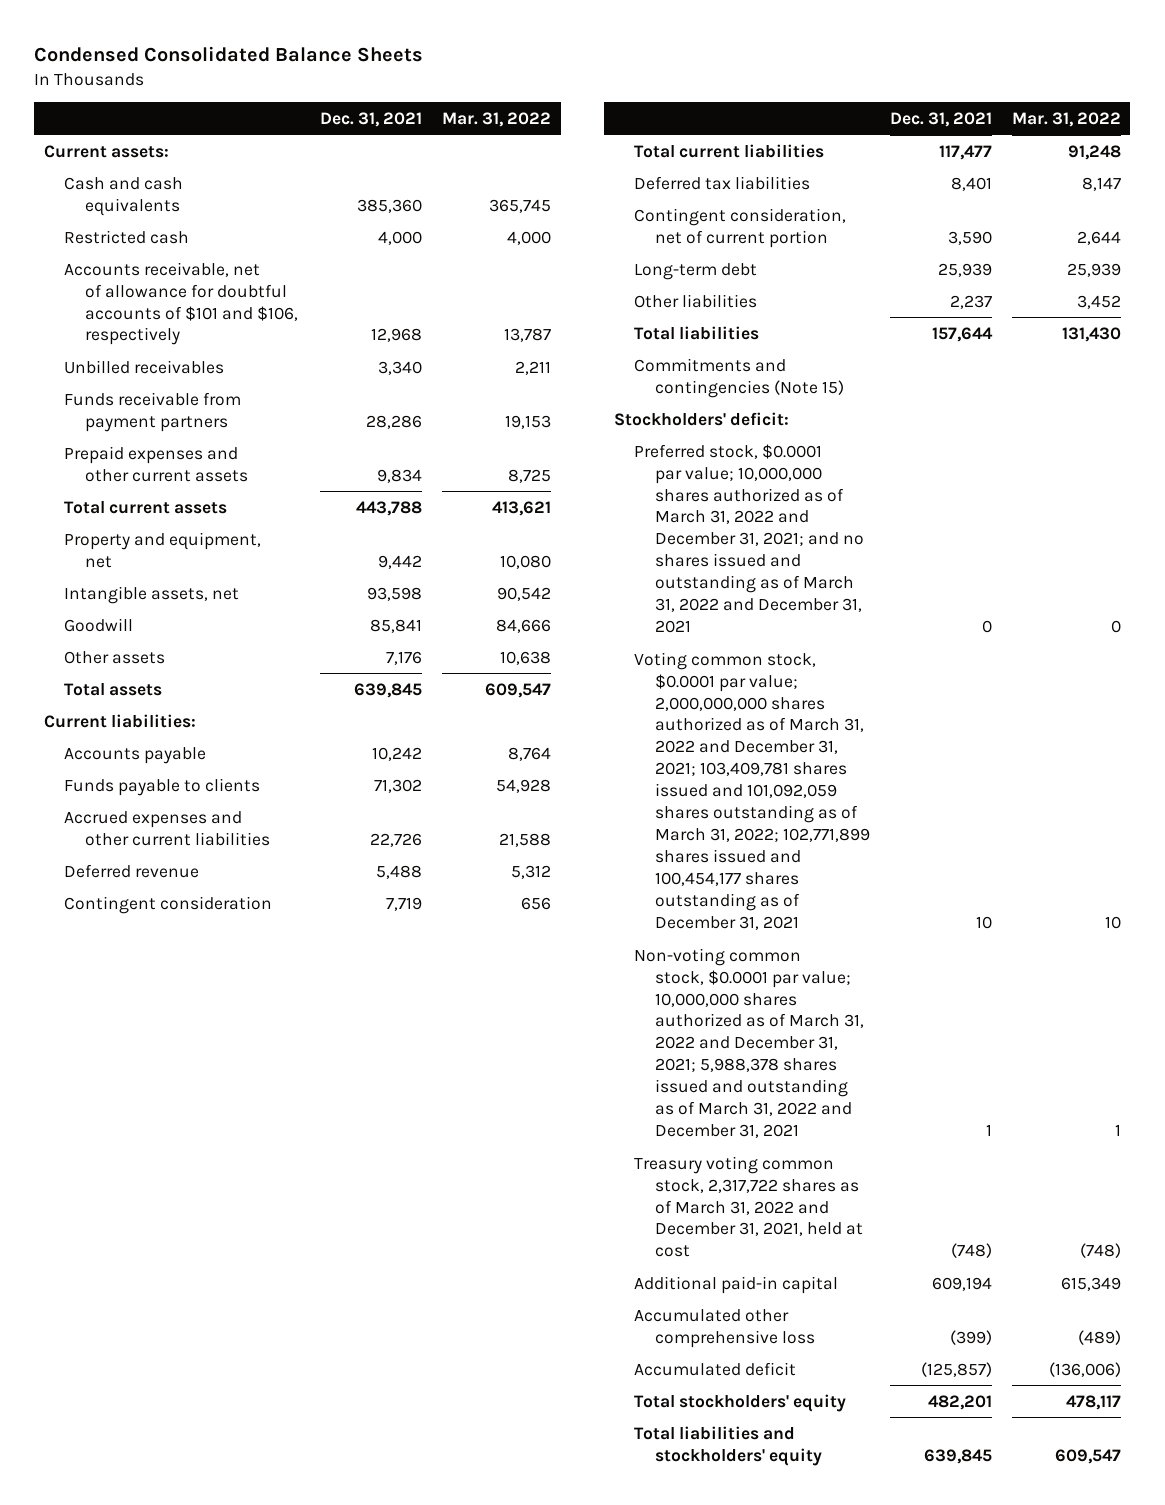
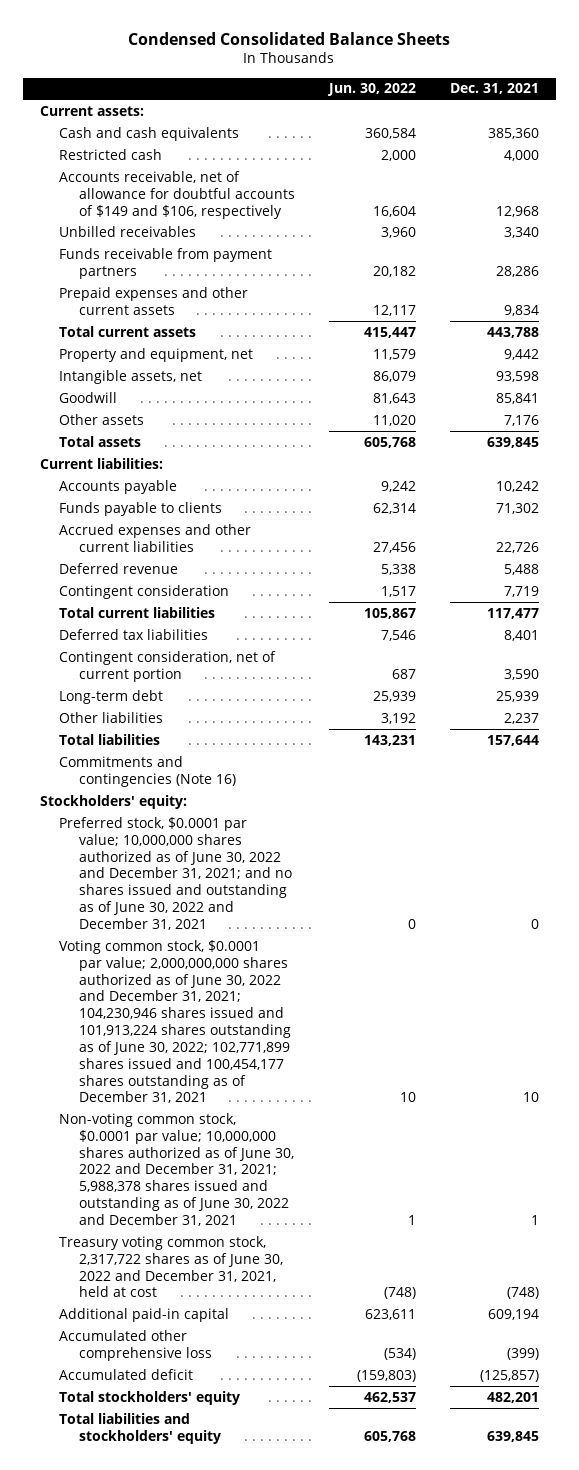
- | Dec. 31, 2021 | Mar. 31, 2022
+ | Jun. 30, 2022 | Dec. 31, 2021
- Accounts receivable, net of allowance for doubtful accounts of $101 and $106, respectively | 12,968 | 13,787
+ Accounts receivable, net of allowance for doubtful accounts of $149 and $106, respectively | 16,604 | 12,968
- Commitments and contingencies (Note 15)
- Stockholders' deficit:
- Preferred stock, $0.0001 par value; 10,000,000 shares authorized as of March 31, 2022 and December 31, 2021; and no shares issued and outstanding as of March 31, 2022 and December 31, 2021 | 0 | 0
- Voting common stock, $0.0001 par value; 2,000,000,000 shares authorized as of March 31, 2022 and December 31, 2021; 103,409,781 shares issued and 101,092,059 shares outstanding as of March 31, 2022; 102,771,899 shares issued and 100,454,177 shares outstanding as of December 31, 2021 | 10 | 10
- Non-voting common stock, $0.0001 par value; 10,000,000 shares authorized as of March 31, 2022 and December 31, 2021; 5,988,378 shares issued and outstanding as of March 31, 2022 and December 31, 2021 | 1 | 1
- Treasury voting common stock, 2,317,722 shares as of March 31, 2022 and December 31, 2021, held at cost | (748) | (748)
+ Commitments and contingencies (Note 16)
+ Stockholders' equity:
+ Preferred stock, $0.0001 par value; 10,000,000 shares authorized as of June 30, 2022 and December 31, 2021; and no shares issued and outstanding as of June 30, 2022 and December 31, 2021 | 0 | 0
+ Voting common stock, $0.0001 par value; 2,000,000,000 shares authorized as of June 30, 2022 and December 31, 2021; 104,230,946 shares issued and 101,913,224 shares outstanding as of June 30, 2022; 102,771,899 shares issued and 100,454,177 shares outstanding as of December 31, 2021 | 10 | 10
+ Non-voting common stock, $0.0001 par value; 10,000,000 shares authorized as of June 30, 2022 and December 31, 2021; 5,988,378 shares issued and outstanding as of June 30, 2022 and December 31, 2021 | 1 | 1
+ Treasury voting common stock, 2,317,722 shares as of June 30, 2022 and December 31, 2021, held at cost | (748) | (748)

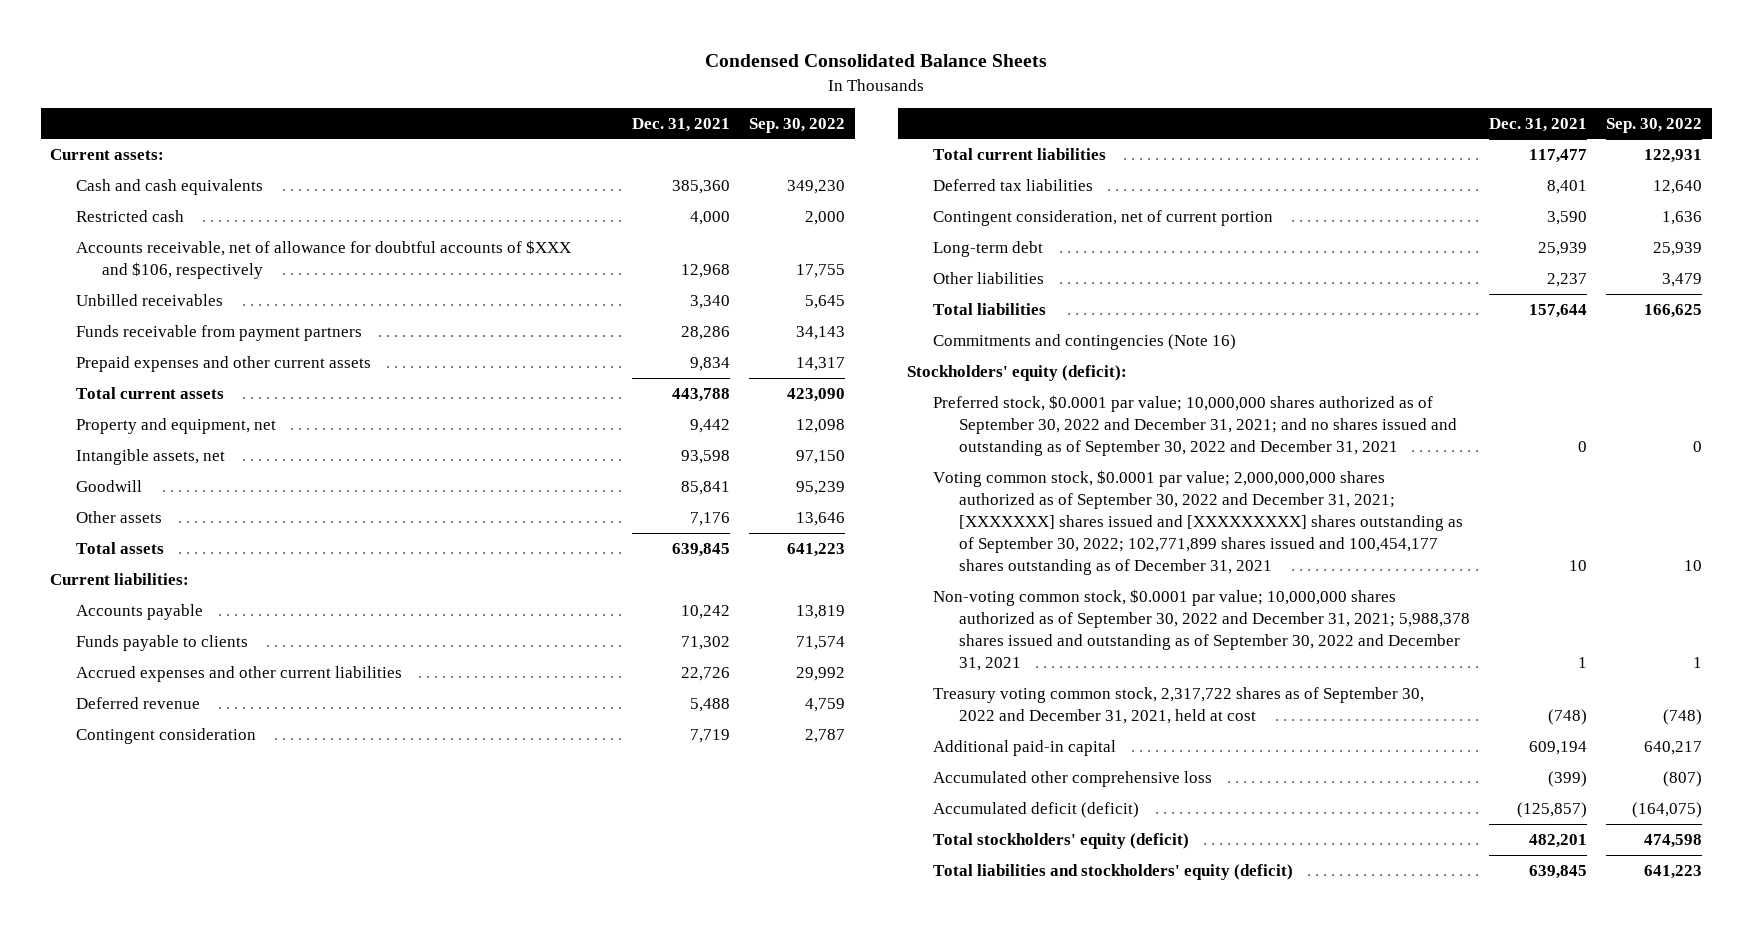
- | Jun. 30, 2022 | Dec. 31, 2021
+ | Dec. 31, 2021 | Sep. 30, 2022
- Accounts receivable, net of allowance for doubtful accounts of $149 and $106, respectively | 16,604 | 12,968
+ Accounts receivable, net of allowance for doubtful accounts of $XXX and $106, respectively | 12,968 | 17,755
- Stockholders' equity:
- Preferred stock, $0.0001 par value; 10,000,000 shares authorized as of June 30, 2022 and December 31, 2021; and no shares issued and outstanding as of June 30, 2022 and December 31, 2021 | 0 | 0
- Voting common stock, $0.0001 par value; 2,000,000,000 shares authorized as of June 30, 2022 and December 31, 2021; 104,230,946 shares issued and 101,913,224 shares outstanding as of June 30, 2022; 102,771,899 shares issued and 100,454,177 shares outstanding as of December 31, 2021 | 10 | 10
- Non-voting common stock, $0.0001 par value; 10,000,000 shares authorized as of June 30, 2022 and December 31, 2021; 5,988,378 shares issued and outstanding as of June 30, 2022 and December 31, 2021 | 1 | 1
- Treasury voting common stock, 2,317,722 shares as of June 30, 2022 and December 31, 2021, held at cost | (748) | (748)
+ Stockholders' equity (deficit):
+ Preferred stock, $0.0001 par value; 10,000,000 shares authorized as of September 30, 2022 and December 31, 2021; and no shares issued and outstanding as of September 30, 2022 and December 31, 2021 | 0 | 0
+ Voting common stock, $0.0001 par value; 2,000,000,000 shares authorized as of September 30, 2022 and December 31, 2021; [XXXXXXX] shares issued and [XXXXXXXXX] shares outstanding as of September 30, 2022; 102,771,899 shares issued and 100,454,177 shares outstanding as of December 31, 2021 | 10 | 10
+ Non-voting common stock, $0.0001 par value; 10,000,000 shares authorized as of September 30, 2022 and December 31, 2021; 5,988,378 shares issued and outstanding as of September 30, 2022 and December 31, 2021 | 1 | 1
+ Treasury voting common stock, 2,317,722 shares as of September 30, 2022 and December 31, 2021, held at cost | (748) | (748)
- Accumulated deficit | (159,803) | (125,857)
- Total stockholders' equity | 462,537 | 482,201
- Total liabilities and stockholders' equity | 605,768 | 639,845
+ Accumulated deficit (deficit) | (125,857) | (164,075)
+ Total stockholders' equity (deficit) | 482,201 | 474,598
+ Total liabilities and stockholders' equity (deficit) | 639,845 | 641,223

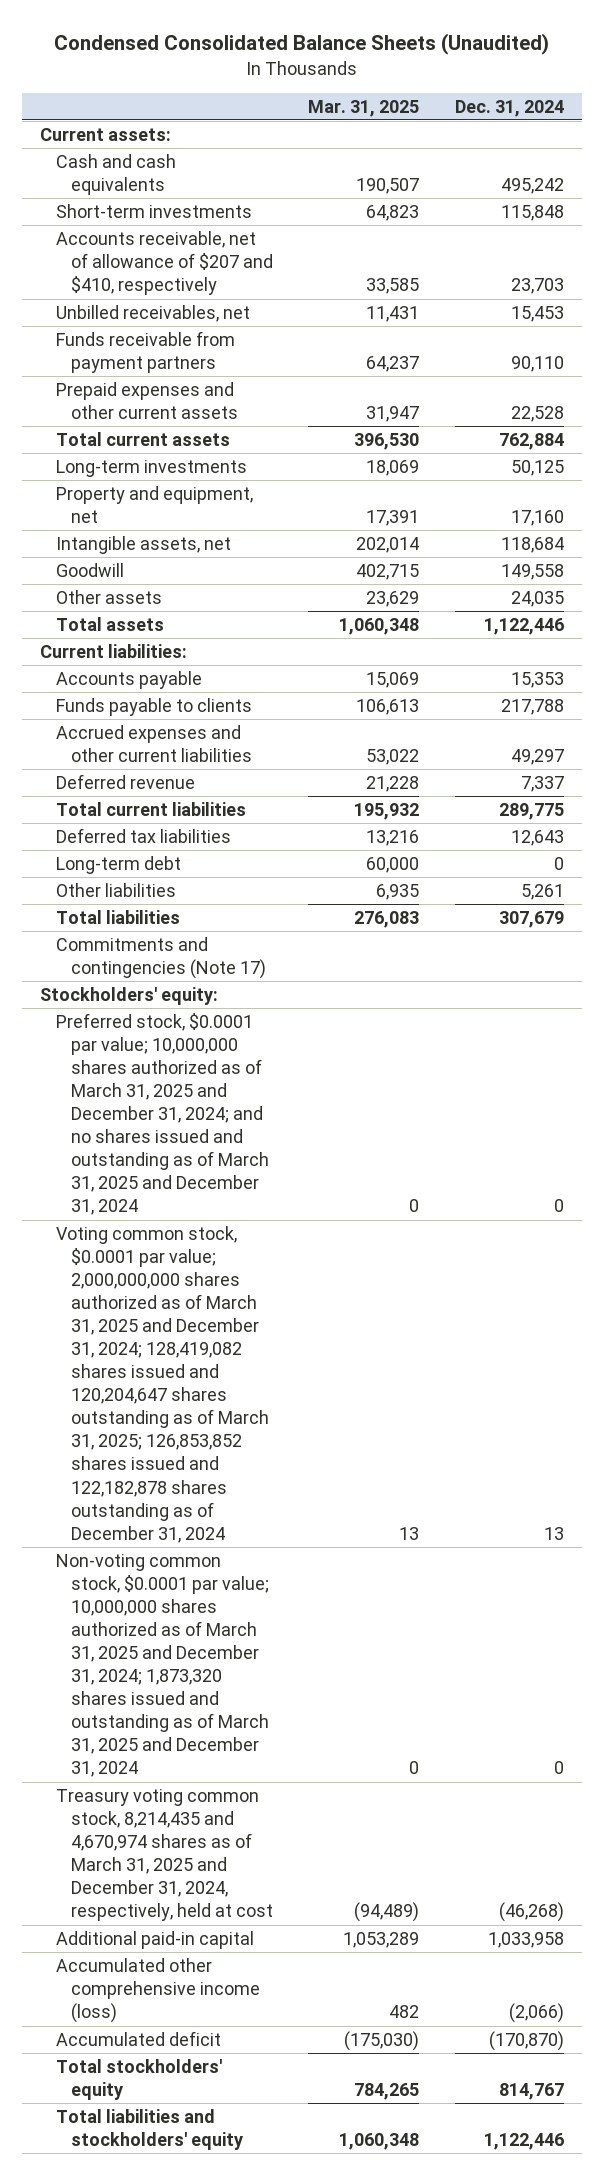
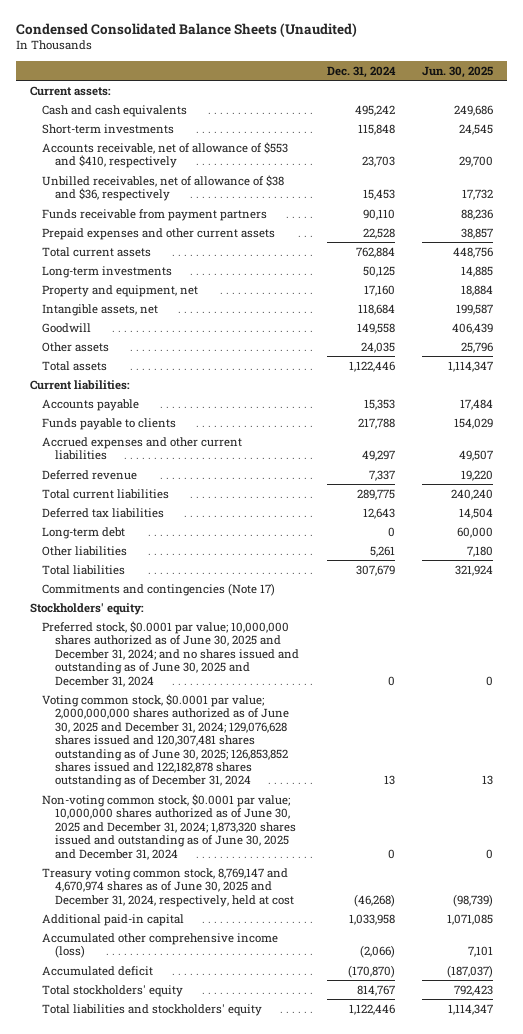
- | Mar. 31, 2025 | Dec. 31, 2024
+ | Dec. 31, 2024 | Jun. 30, 2025
- Accounts receivable, net of allowance of $207 and $410, respectively | 33,585 | 23,703
- Unbilled receivables, net | 11,431 | 15,453
+ Accounts receivable, net of allowance of $553 and $410, respectively | 23,703 | 29,700
+ Unbilled receivables, net of allowance of $38 and $36, respectively | 15,453 | 17,732
- Preferred stock, $0.0001 par value; 10,000,000 shares authorized as of March 31, 2025 and December 31, 2024; and no shares issued and outstanding as of March 31, 2025 and December 31, 2024 | 0 | 0
- Voting common stock, $0.0001 par value; 2,000,000,000 shares authorized as of March 31, 2025 and December 31, 2024; 128,419,082 shares issued and 120,204,647 shares outstanding as of March 31, 2025; 126,853,852 shares issued and 122,182,878 shares outstanding as of December 31, 2024 | 13 | 13
- Non-voting common stock, $0.0001 par value; 10,000,000 shares authorized as of March 31, 2025 and December 31, 2024; 1,873,320 shares issued and outstanding as of March 31, 2025 and December 31, 2024 | 0 | 0
- Treasury voting common stock, 8,214,435 and 4,670,974 shares as of March 31, 2025 and December 31, 2024, respectively, held at cost | (94,489) | (46,268)
+ Preferred stock, $0.0001 par value; 10,000,000 shares authorized as of June 30, 2025 and December 31, 2024; and no shares issued and outstanding as of June 30, 2025 and December 31, 2024 | 0 | 0
+ Voting common stock, $0.0001 par value; 2,000,000,000 shares authorized as of June 30, 2025 and December 31, 2024; 129,076,628 shares issued and 120,307,481 shares outstanding as of June 30, 2025; 126,853,852 shares issued and 122,182,878 shares outstanding as of December 31, 2024 | 13 | 13
+ Non-voting common stock, $0.0001 par value; 10,000,000 shares authorized as of June 30, 2025 and December 31, 2024; 1,873,320 shares issued and outstanding as of June 30, 2025 and December 31, 2024 | 0 | 0
+ Treasury voting common stock, 8,769,147 and 4,670,974 shares as of June 30, 2025 and December 31, 2024, respectively, held at cost | (46,268) | (98,739)

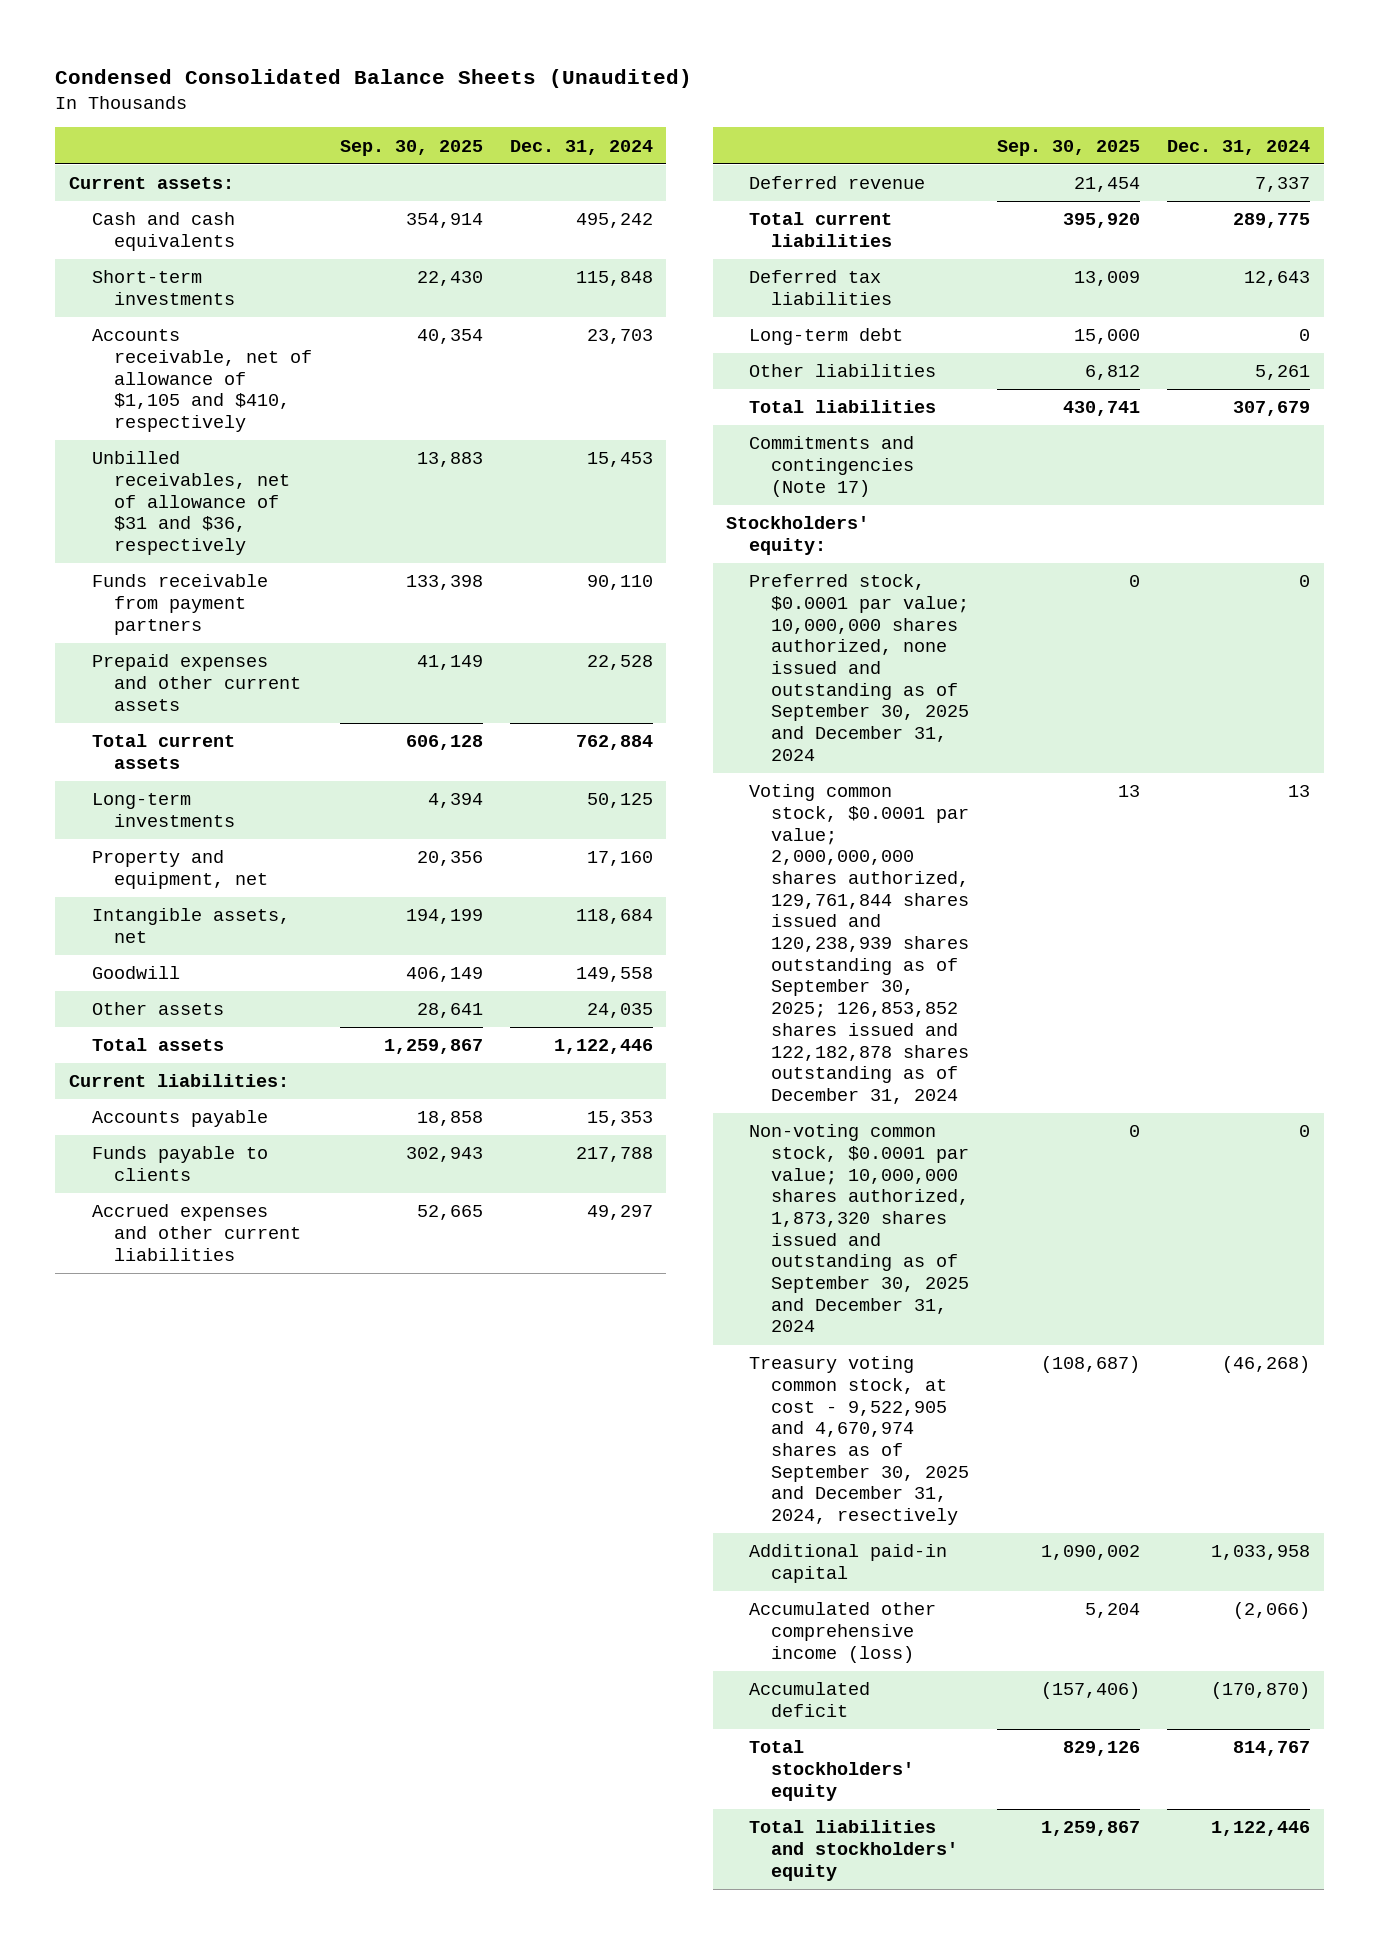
- | Dec. 31, 2024 | Jun. 30, 2025
+ | Sep. 30, 2025 | Dec. 31, 2024
- Accounts receivable, net of allowance of $553 and $410, respectively | 23,703 | 29,700
- Unbilled receivables, net of allowance of $38 and $36, respectively | 15,453 | 17,732
+ Accounts receivable, net of allowance of $1,105 and $410, respectively | 40,354 | 23,703
+ Unbilled receivables, net of allowance of $31 and $36, respectively | 13,883 | 15,453
- Preferred stock, $0.0001 par value; 10,000,000 shares authorized as of June 30, 2025 and December 31, 2024; and no shares issued and outstanding as of June 30, 2025 and December 31, 2024 | 0 | 0
- Voting common stock, $0.0001 par value; 2,000,000,000 shares authorized as of June 30, 2025 and December 31, 2024; 129,076,628 shares issued and 120,307,481 shares outstanding as of June 30, 2025; 126,853,852 shares issued and 122,182,878 shares outstanding as of December 31, 2024 | 13 | 13
- Non-voting common stock, $0.0001 par value; 10,000,000 shares authorized as of June 30, 2025 and December 31, 2024; 1,873,320 shares issued and outstanding as of June 30, 2025 and December 31, 2024 | 0 | 0
- Treasury voting common stock, 8,769,147 and 4,670,974 shares as of June 30, 2025 and December 31, 2024, respectively, held at cost | (46,268) | (98,739)
+ Preferred stock, $0.0001 par value; 10,000,000 shares authorized, none issued and outstanding as of September 30, 2025 and December 31, 2024 | 0 | 0
+ Voting common stock, $0.0001 par value; 2,000,000,000 shares authorized, 129,761,844 shares issued and 120,238,939 shares outstanding as of September 30, 2025; 126,853,852 shares issued and 122,182,878 shares outstanding as of December 31, 2024 | 13 | 13
+ Non-voting common stock, $0.0001 par value; 10,000,000 shares authorized, 1,873,320 shares issued and outstanding as of September 30, 2025 and December 31, 2024 | 0 | 0
+ Treasury voting common stock, at cost - 9,522,905 and 4,670,974 shares as of September 30, 2025 and December 31, 2024, resectively | (108,687) | (46,268)

